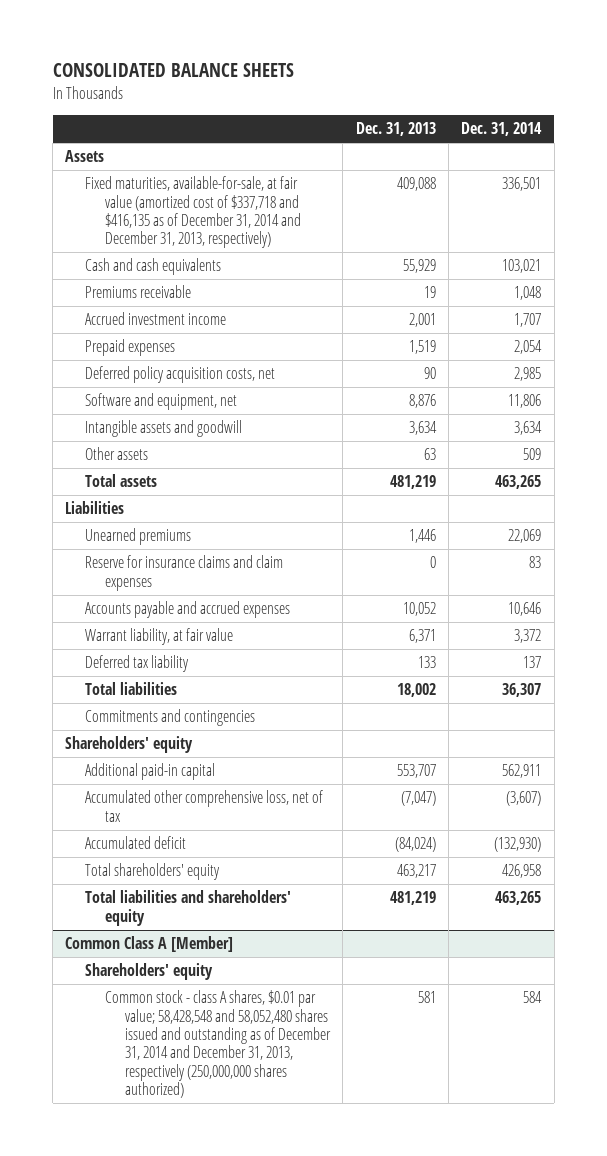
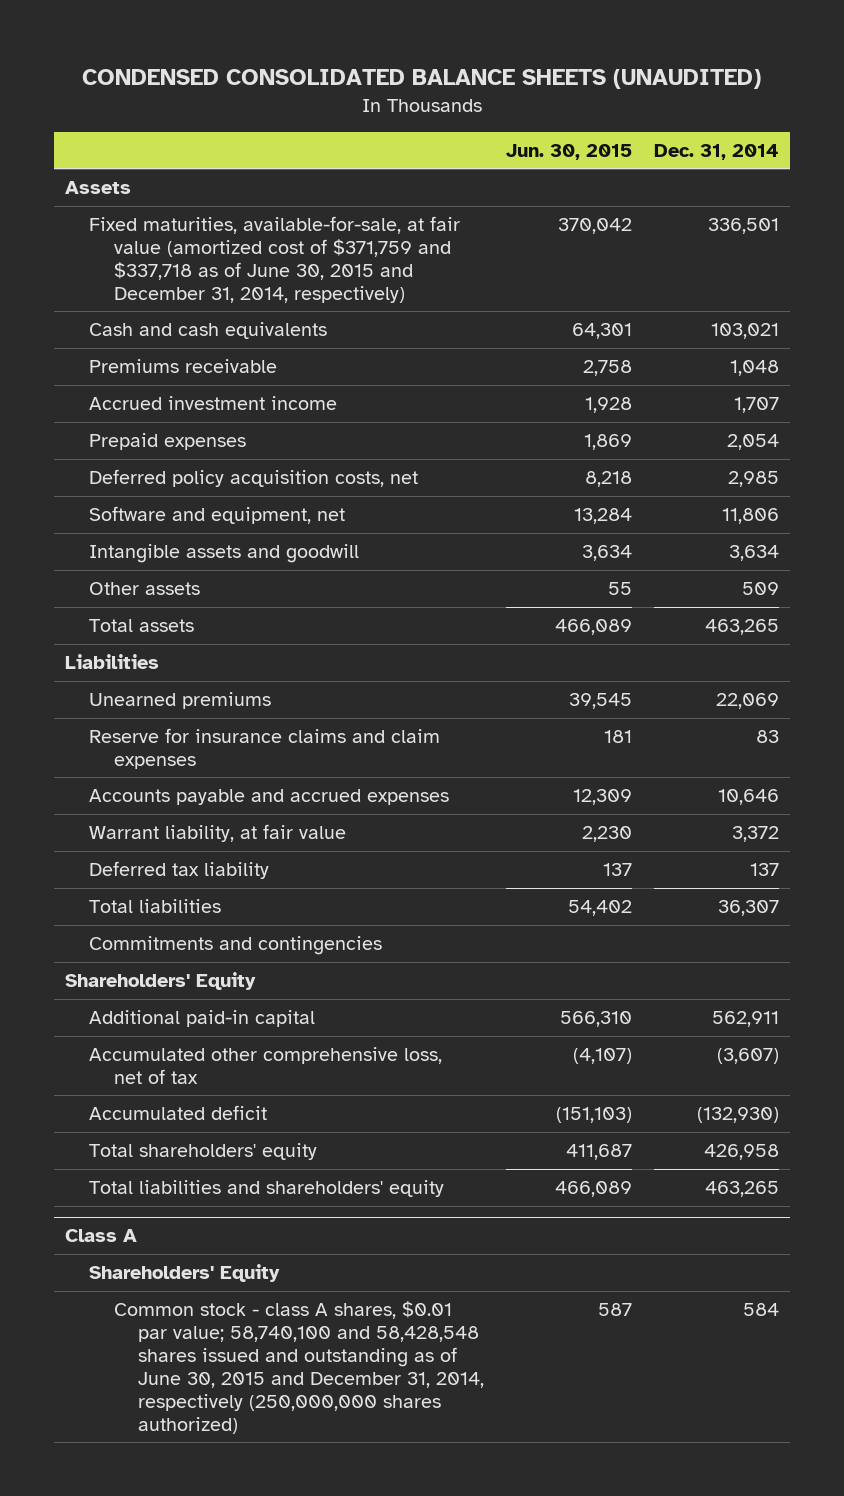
- CONSOLIDATED BALANCE SHEETS
+ CONDENSED CONSOLIDATED BALANCE SHEETS (UNAUDITED)
- | Dec. 31, 2013 | Dec. 31, 2014
+ | Jun. 30, 2015 | Dec. 31, 2014
- Fixed maturities, available-for-sale, at fair value (amortized cost of $337,718 and $416,135 as of December 31, 2014 and December 31, 2013, respectively) | 409,088 | 336,501
+ Fixed maturities, available-for-sale, at fair value (amortized cost of $371,759 and $337,718 as of June 30, 2015 and December 31, 2014, respectively) | 370,042 | 336,501
- Shareholders' equity
+ Shareholders' Equity
- Common Class A [Member]
- Shareholders' equity
- Common stock - class A shares, $0.01 par value; 58,428,548 and 58,052,480 shares issued and outstanding as of December 31, 2014 and December 31, 2013, respectively (250,000,000 shares authorized) | 581 | 584
+ Class A
+ Shareholders' Equity
+ Common stock - class A shares, $0.01 par value; 58,740,100 and 58,428,548 shares issued and outstanding as of June 30, 2015 and December 31, 2014, respectively (250,000,000 shares authorized) | 587 | 584

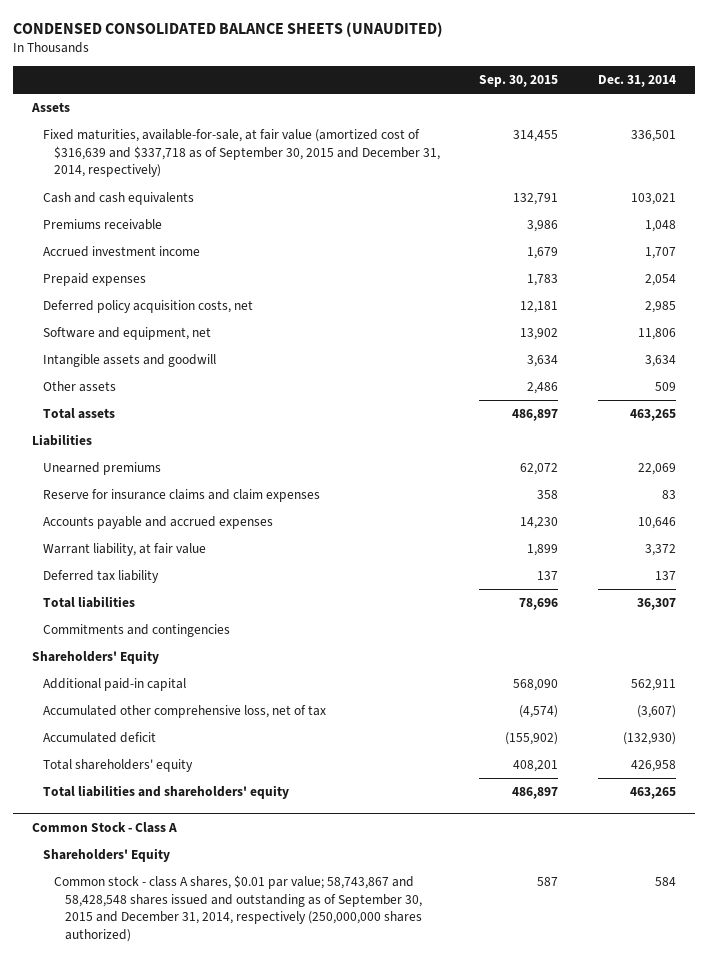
- | Jun. 30, 2015 | Dec. 31, 2014
+ | Sep. 30, 2015 | Dec. 31, 2014
- Fixed maturities, available-for-sale, at fair value (amortized cost of $371,759 and $337,718 as of June 30, 2015 and December 31, 2014, respectively) | 370,042 | 336,501
+ Fixed maturities, available-for-sale, at fair value (amortized cost of $316,639 and $337,718 as of September 30, 2015 and December 31, 2014, respectively) | 314,455 | 336,501
- Class A
+ Common Stock - Class A
- Common stock - class A shares, $0.01 par value; 58,740,100 and 58,428,548 shares issued and outstanding as of June 30, 2015 and December 31, 2014, respectively (250,000,000 shares authorized) | 587 | 584
+ Common stock - class A shares, $0.01 par value; 58,743,867 and 58,428,548 shares issued and outstanding as of September 30, 2015 and December 31, 2014, respectively (250,000,000 shares authorized) | 587 | 584

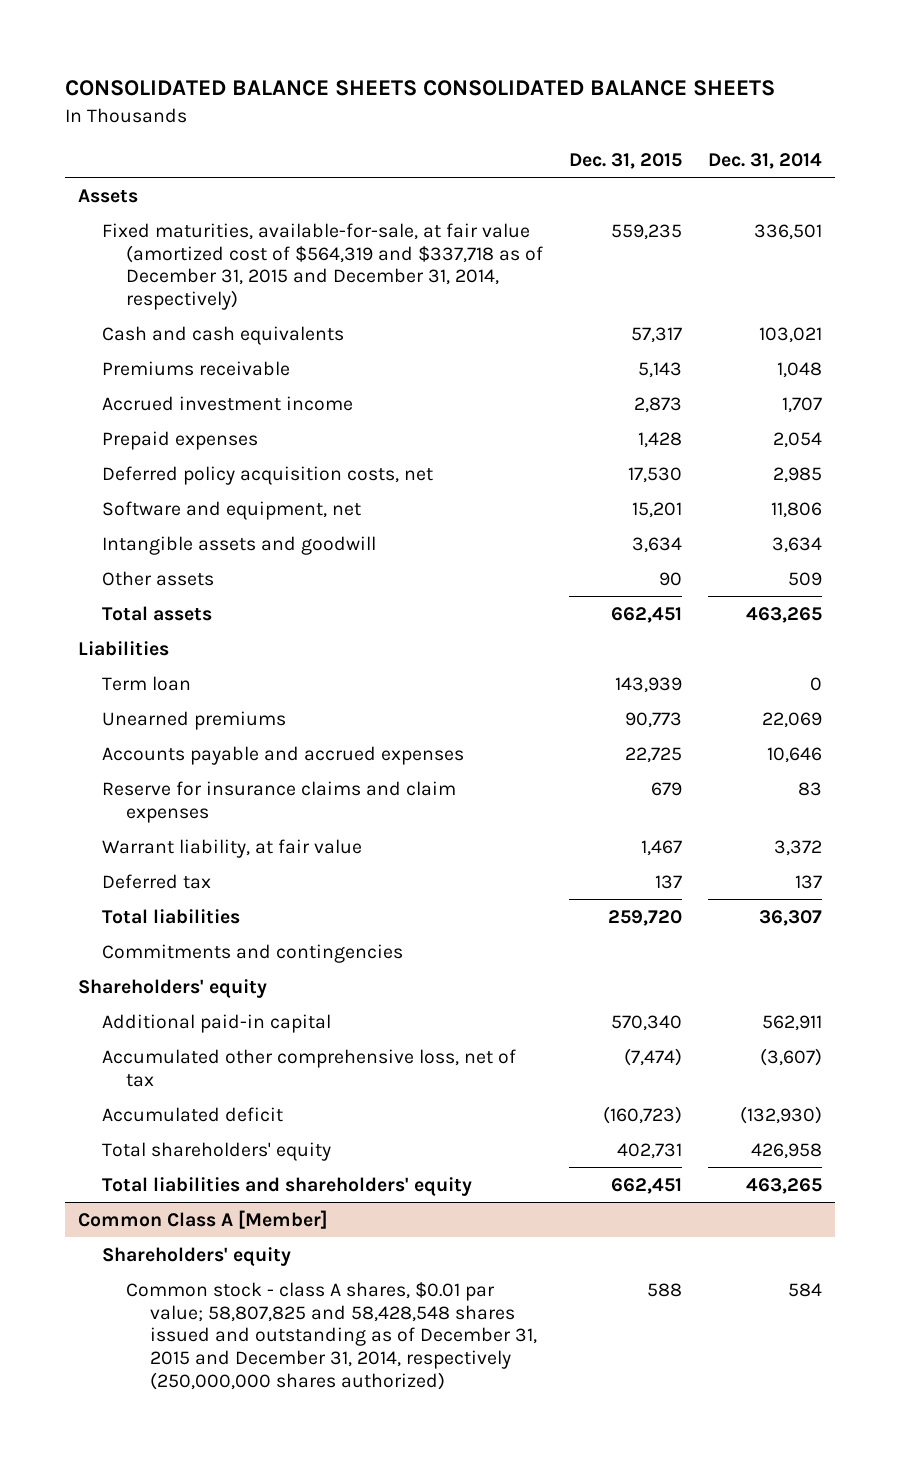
- CONDENSED CONSOLIDATED BALANCE SHEETS (UNAUDITED)
+ CONSOLIDATED BALANCE SHEETS CONSOLIDATED BALANCE SHEETS
- | Sep. 30, 2015 | Dec. 31, 2014
+ | Dec. 31, 2015 | Dec. 31, 2014
- Fixed maturities, available-for-sale, at fair value (amortized cost of $316,639 and $337,718 as of September 30, 2015 and December 31, 2014, respectively) | 314,455 | 336,501
+ Fixed maturities, available-for-sale, at fair value (amortized cost of $564,319 and $337,718 as of December 31, 2015 and December 31, 2014, respectively) | 559,235 | 336,501
+ Term loan | 143,939 | 0
moved down: Reserve for insurance claims and claim expenses | 679 | 83
- Deferred tax liability | 137 | 137
+ Deferred tax | 137 | 137
- Shareholders' Equity
+ Shareholders' equity
- Common Stock - Class A
- Shareholders' Equity
- Common stock - class A shares, $0.01 par value; 58,743,867 and 58,428,548 shares issued and outstanding as of September 30, 2015 and December 31, 2014, respectively (250,000,000 shares authorized) | 587 | 584
+ Common Class A [Member]
+ Shareholders' equity
+ Common stock - class A shares, $0.01 par value; 58,807,825 and 58,428,548 shares issued and outstanding as of December 31, 2015 and December 31, 2014, respectively (250,000,000 shares authorized) | 588 | 584

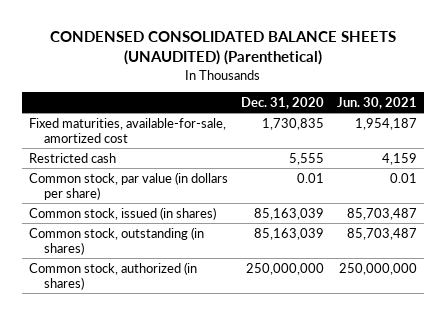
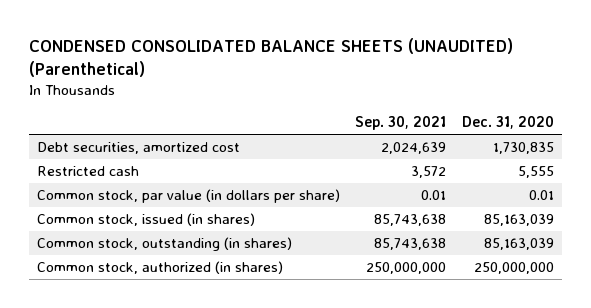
- | Dec. 31, 2020 | Jun. 30, 2021
+ | Sep. 30, 2021 | Dec. 31, 2020
- Fixed maturities, available-for-sale, amortized cost | 1,730,835 | 1,954,187
+ Debt securities, amortized cost | 2,024,639 | 1,730,835

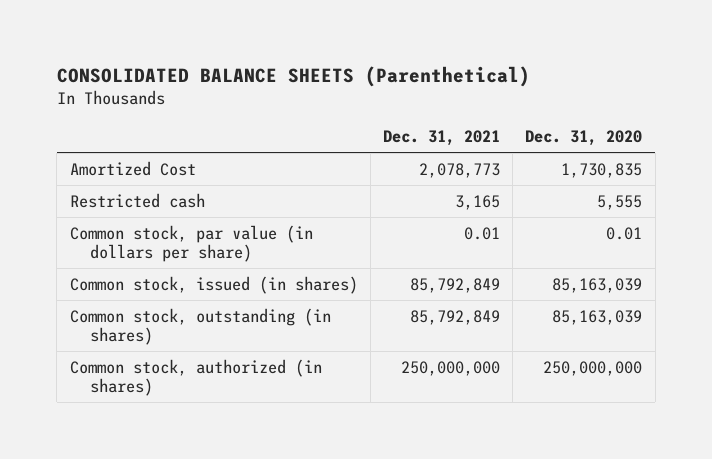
- CONDENSED CONSOLIDATED BALANCE SHEETS (UNAUDITED) (Parenthetical)
+ CONSOLIDATED BALANCE SHEETS (Parenthetical)
- | Sep. 30, 2021 | Dec. 31, 2020
+ | Dec. 31, 2021 | Dec. 31, 2020
- Debt securities, amortized cost | 2,024,639 | 1,730,835
+ Amortized Cost | 2,078,773 | 1,730,835

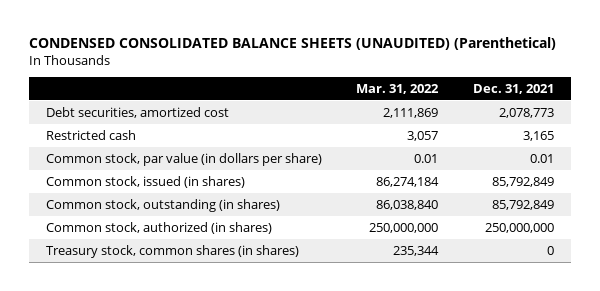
- CONSOLIDATED BALANCE SHEETS (Parenthetical)
+ CONDENSED CONSOLIDATED BALANCE SHEETS (UNAUDITED) (Parenthetical)
- | Dec. 31, 2021 | Dec. 31, 2020
+ | Mar. 31, 2022 | Dec. 31, 2021
- Amortized Cost | 2,078,773 | 1,730,835
+ Debt securities, amortized cost | 2,111,869 | 2,078,773
+ Treasury stock, common shares (in shares) | 235,344 | 0

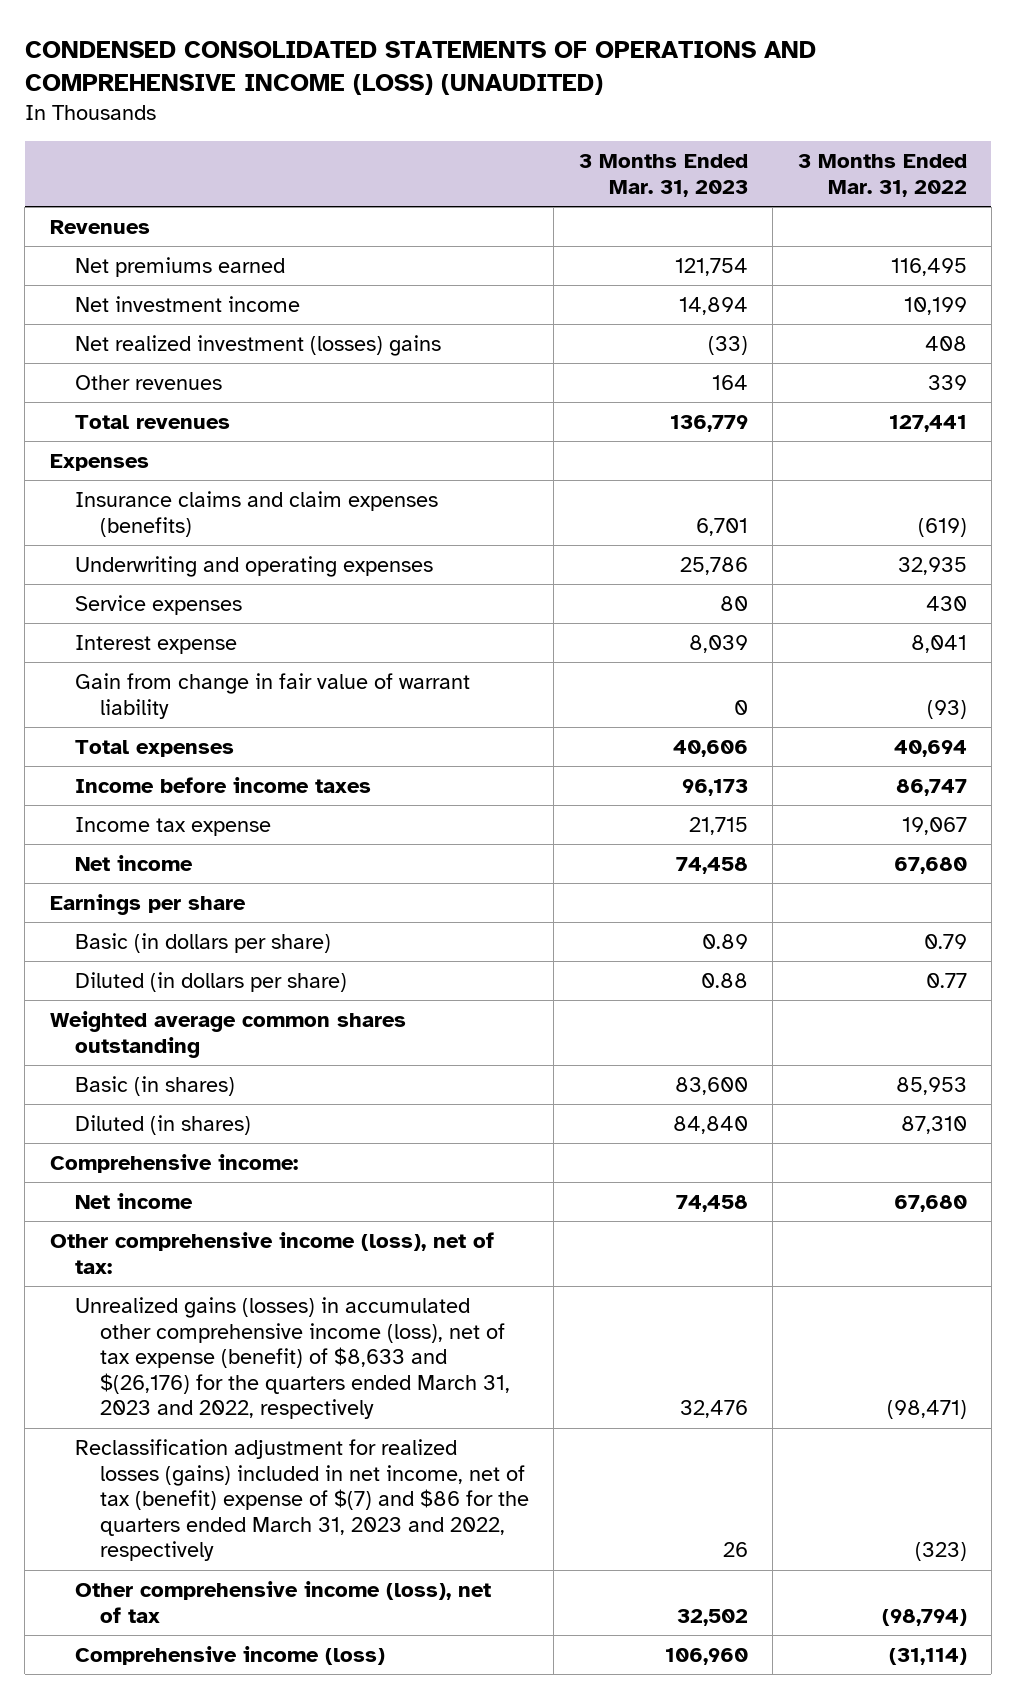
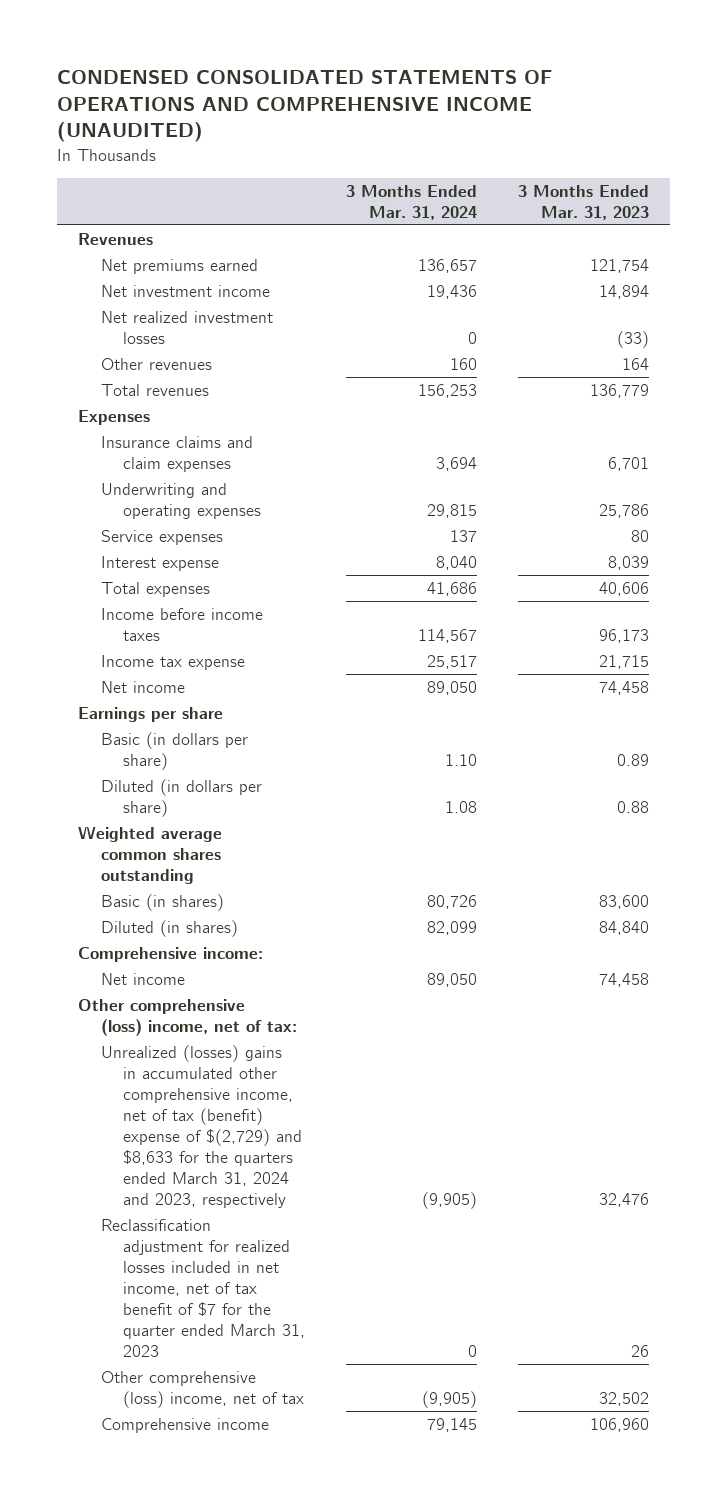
- CONDENSED CONSOLIDATED STATEMENTS OF OPERATIONS AND COMPREHENSIVE INCOME (LOSS) (UNAUDITED)
+ CONDENSED CONSOLIDATED STATEMENTS OF OPERATIONS AND COMPREHENSIVE INCOME (UNAUDITED)
- | 3 Months Ended Mar. 31, 2023 | 3 Months Ended Mar. 31, 2022
+ | 3 Months Ended Mar. 31, 2024 | 3 Months Ended Mar. 31, 2023
- Net realized investment (losses) gains | (33) | 408
+ Net realized investment losses | 0 | (33)
- Insurance claims and claim expenses (benefits) | 6,701 | (619)
+ Insurance claims and claim expenses | 3,694 | 6,701
- Gain from change in fair value of warrant liability | 0 | (93)
- Other comprehensive income (loss), net of tax:
- Unrealized gains (losses) in accumulated other comprehensive income (loss), net of tax expense (benefit) of $8,633 and $(26,176) for the quarters ended March 31, 2023 and 2022, respectively | 32,476 | (98,471)
- Reclassification adjustment for realized losses (gains) included in net income, net of tax (benefit) expense of $(7) and $86 for the quarters ended March 31, 2023 and 2022, respectively | 26 | (323)
- Other comprehensive income (loss), net of tax | 32,502 | (98,794)
- Comprehensive income (loss) | 106,960 | (31,114)
+ Other comprehensive (loss) income, net of tax:
+ Unrealized (losses) gains in accumulated other comprehensive income, net of tax (benefit) expense of $(2,729) and $8,633 for the quarters ended March 31, 2024 and 2023, respectively | (9,905) | 32,476
+ Reclassification adjustment for realized losses included in net income, net of tax benefit of $7 for the quarter ended March 31, 2023 | 0 | 26
+ Other comprehensive (loss) income, net of tax | (9,905) | 32,502
+ Comprehensive income | 79,145 | 106,960

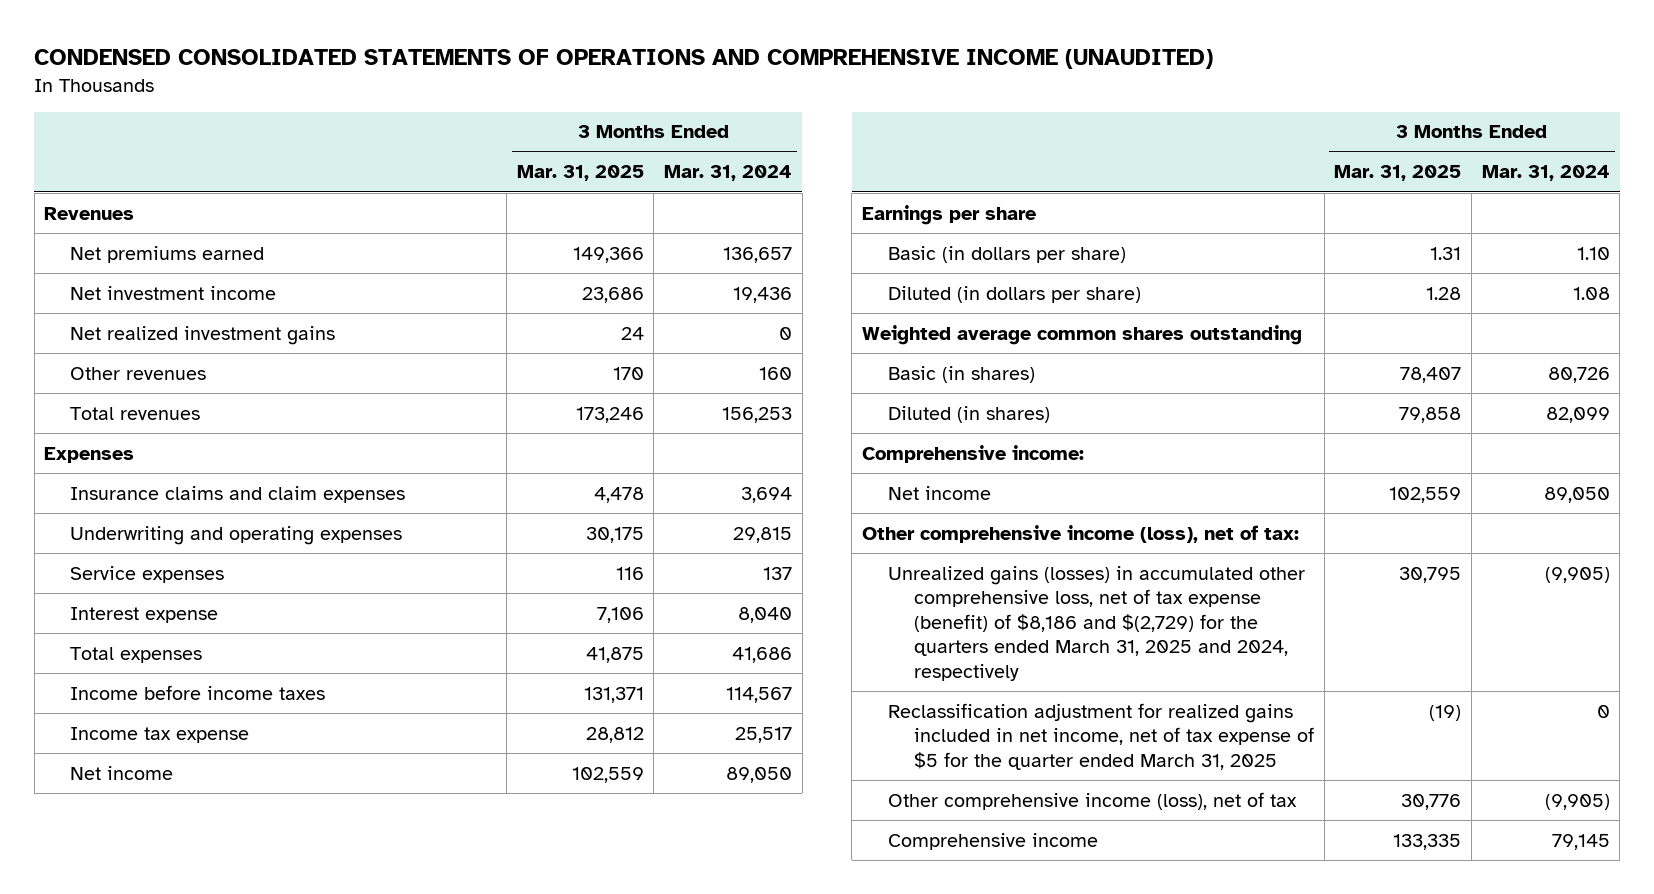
- | 3 Months Ended Mar. 31, 2024 | 3 Months Ended Mar. 31, 2023
+ | 3 Months Ended Mar. 31, 2025 | 3 Months Ended Mar. 31, 2024
- Net realized investment losses | 0 | (33)
+ Net realized investment gains | 24 | 0
- Other comprehensive (loss) income, net of tax:
- Unrealized (losses) gains in accumulated other comprehensive income, net of tax (benefit) expense of $(2,729) and $8,633 for the quarters ended March 31, 2024 and 2023, respectively | (9,905) | 32,476
- Reclassification adjustment for realized losses included in net income, net of tax benefit of $7 for the quarter ended March 31, 2023 | 0 | 26
- Other comprehensive (loss) income, net of tax | (9,905) | 32,502
+ Other comprehensive income (loss), net of tax:
+ Unrealized gains (losses) in accumulated other comprehensive loss, net of tax expense (benefit) of $8,186 and $(2,729) for the quarters ended March 31, 2025 and 2024, respectively | 30,795 | (9,905)
+ Reclassification adjustment for realized gains included in net income, net of tax expense of $5 for the quarter ended March 31, 2025 | (19) | 0
+ Other comprehensive income (loss), net of tax | 30,776 | (9,905)

